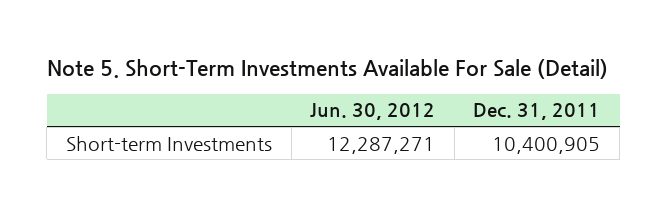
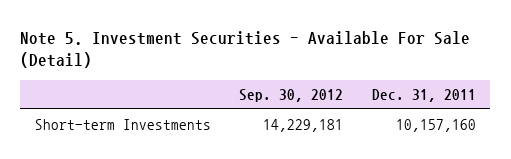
- Note 5. Short-Term Investments Available For Sale (Detail)
+ Note 5. Investment Securities - Available For Sale (Detail)
- | Jun. 30, 2012 | Dec. 31, 2011
+ | Sep. 30, 2012 | Dec. 31, 2011
- Short-term Investments | 12,287,271 | 10,400,905
+ Short-term Investments | 14,229,181 | 10,157,160

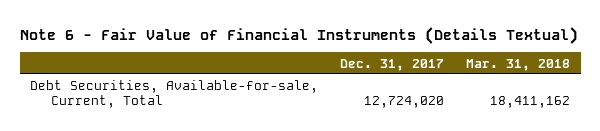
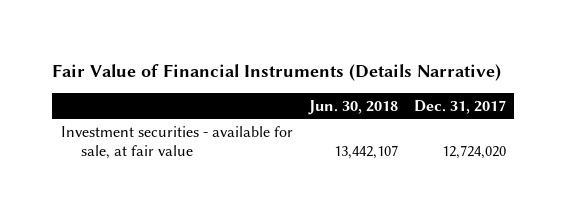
- Note 6 - Fair Value of Financial Instruments (Details Textual)
+ Fair Value of Financial Instruments (Details Narrative)
- | Dec. 31, 2017 | Mar. 31, 2018
+ | Jun. 30, 2018 | Dec. 31, 2017
- Debt Securities, Available-for-sale, Current, Total | 12,724,020 | 18,411,162
+ Investment securities - available for sale, at fair value | 13,442,107 | 12,724,020

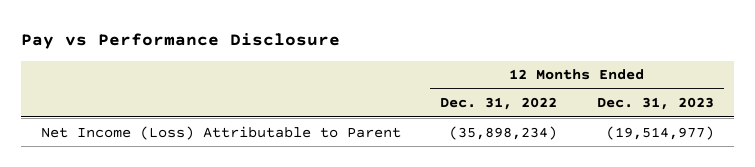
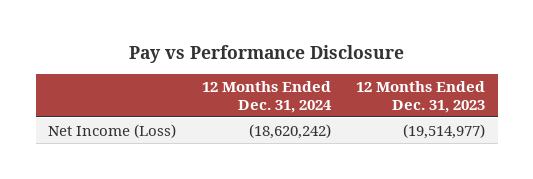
- | 12 Months Ended Dec. 31, 2022 | 12 Months Ended Dec. 31, 2023
+ | 12 Months Ended Dec. 31, 2024 | 12 Months Ended Dec. 31, 2023
- Net Income (Loss) Attributable to Parent | (35,898,234) | (19,514,977)
+ Net Income (Loss) | (18,620,242) | (19,514,977)

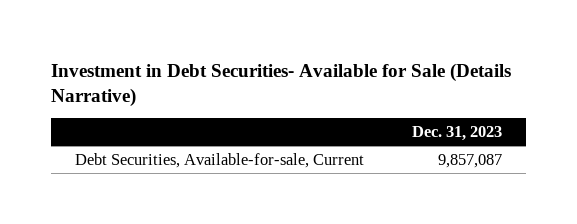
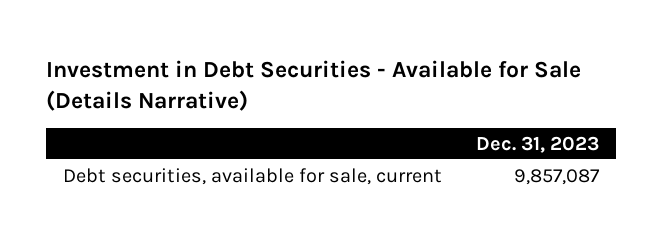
- Investment in Debt Securities- Available for Sale (Details Narrative)
+ Investment in Debt Securities - Available for Sale (Details Narrative)
- Debt Securities, Available-for-sale, Current | 9,857,087
+ Debt securities, available for sale, current | 9,857,087

